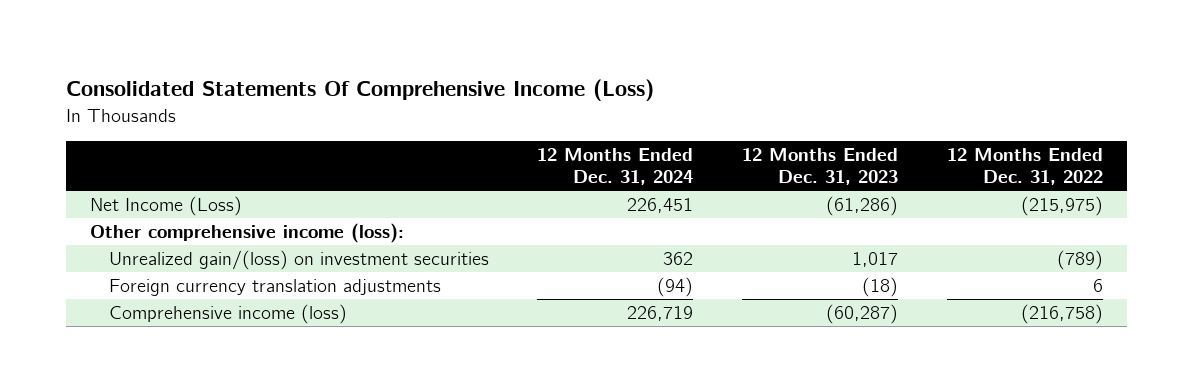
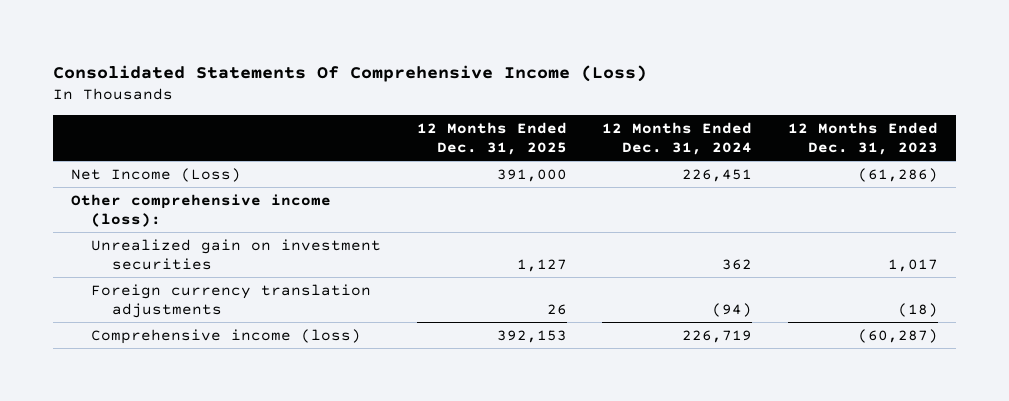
- | 12 Months Ended Dec. 31, 2024 | 12 Months Ended Dec. 31, 2023 | 12 Months Ended Dec. 31, 2022
+ | 12 Months Ended Dec. 31, 2025 | 12 Months Ended Dec. 31, 2024 | 12 Months Ended Dec. 31, 2023
- Unrealized gain/(loss) on investment securities | 362 | 1,017 | (789)
+ Unrealized gain on investment securities | 1,127 | 362 | 1,017

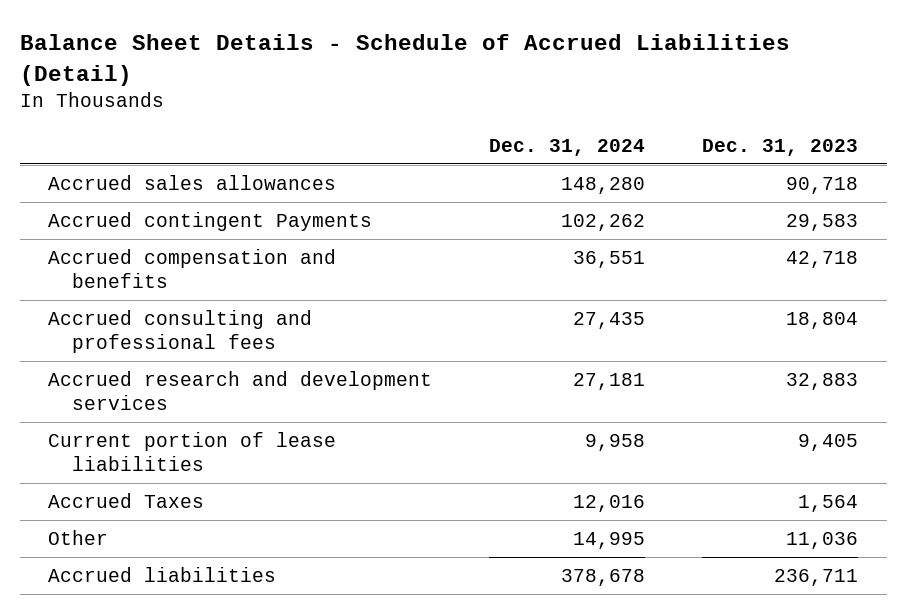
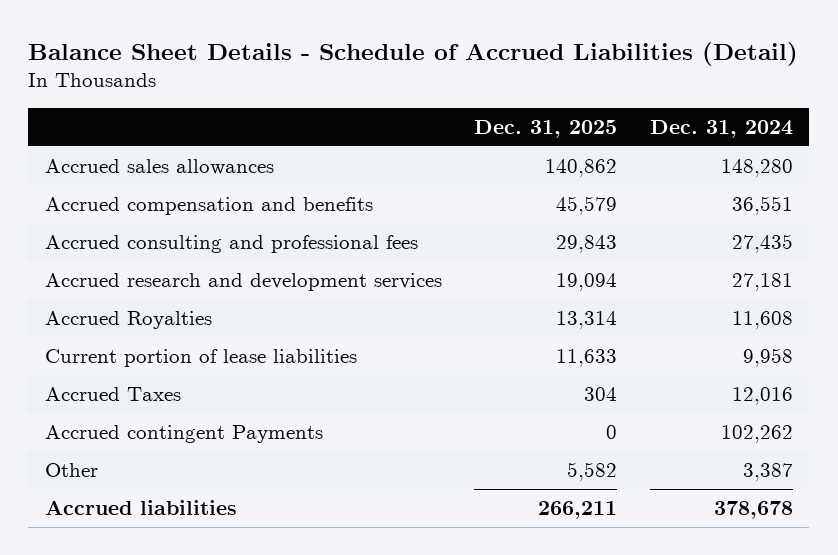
- | Dec. 31, 2024 | Dec. 31, 2023
+ | Dec. 31, 2025 | Dec. 31, 2024
+ Accrued Royalties | 13,314 | 11,608
- Other | 14,995 | 11,036
moved down: Accrued contingent Payments | 0 | 102,262
+ Other | 5,582 | 3,387

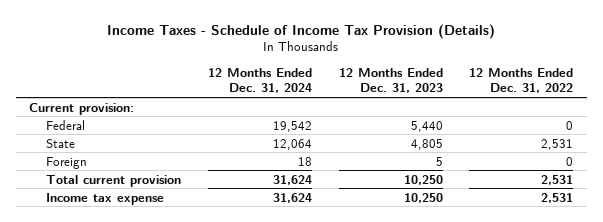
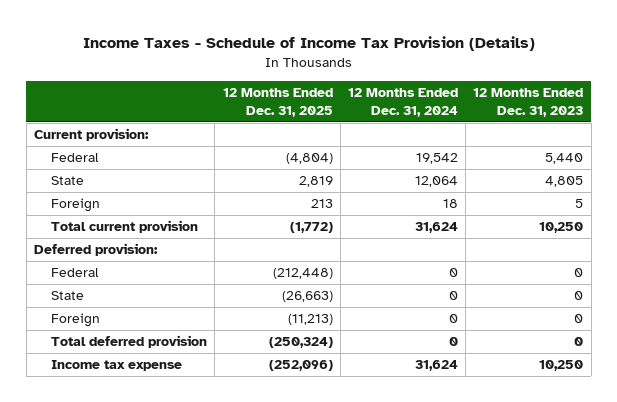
- | 12 Months Ended Dec. 31, 2024 | 12 Months Ended Dec. 31, 2023 | 12 Months Ended Dec. 31, 2022
+ | 12 Months Ended Dec. 31, 2025 | 12 Months Ended Dec. 31, 2024 | 12 Months Ended Dec. 31, 2023
+ Deferred provision:
+ Federal | (212,448) | 0 | 0
+ State | (26,663) | 0 | 0
+ Foreign | (11,213) | 0 | 0
+ Total deferred provision | (250,324) | 0 | 0

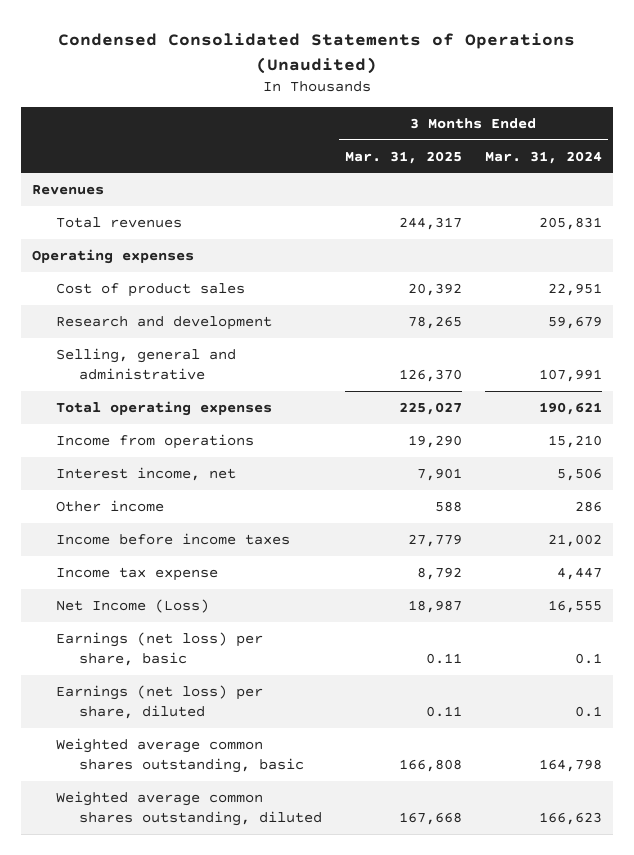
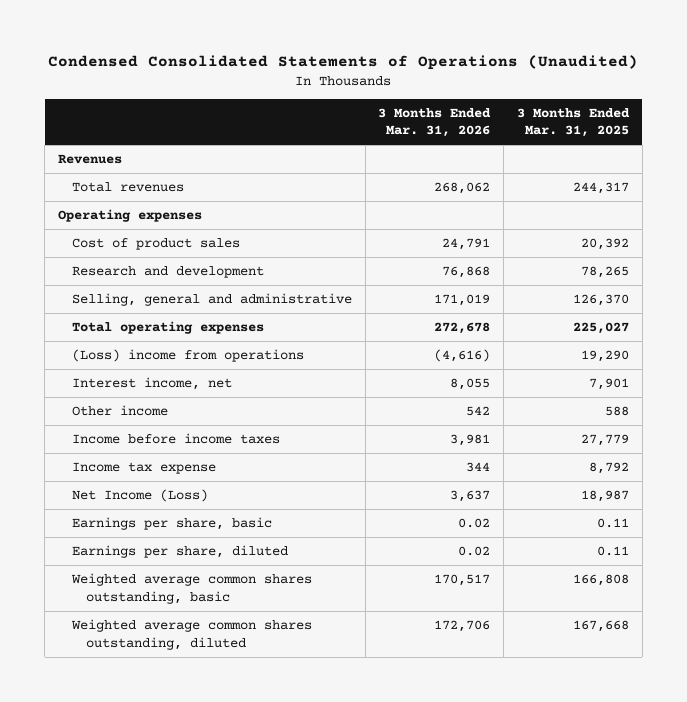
- | 3 Months Ended Mar. 31, 2025 | 3 Months Ended Mar. 31, 2024
+ | 3 Months Ended Mar. 31, 2026 | 3 Months Ended Mar. 31, 2025
- Income from operations | 19,290 | 15,210
+ (Loss) income from operations | (4,616) | 19,290
- Earnings (net loss) per share, basic | 0.11 | 0.1
- Earnings (net loss) per share, diluted | 0.11 | 0.1
+ Earnings per share, basic | 0.02 | 0.11
+ Earnings per share, diluted | 0.02 | 0.11

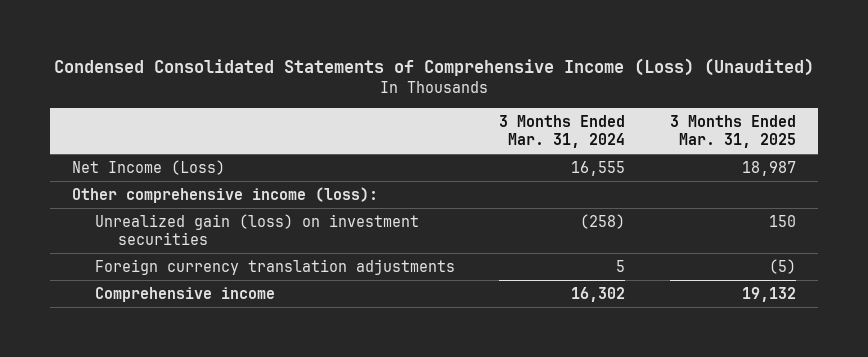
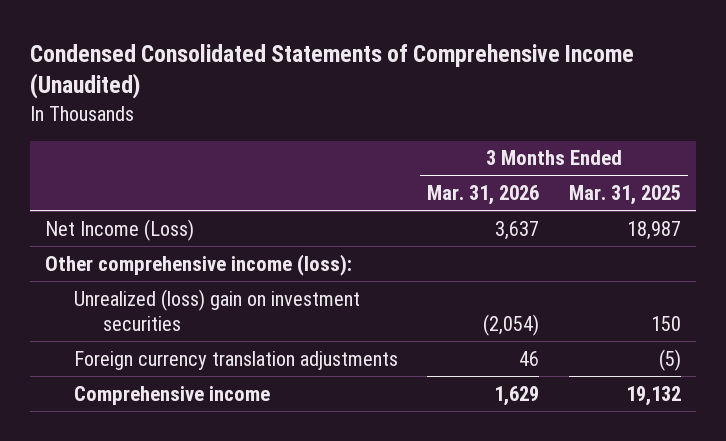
- Condensed Consolidated Statements of Comprehensive Income (Loss) (Unaudited)
+ Condensed Consolidated Statements of Comprehensive Income (Unaudited)
- | 3 Months Ended Mar. 31, 2024 | 3 Months Ended Mar. 31, 2025
+ | 3 Months Ended Mar. 31, 2026 | 3 Months Ended Mar. 31, 2025
- Unrealized gain (loss) on investment securities | (258) | 150
+ Unrealized (loss) gain on investment securities | (2,054) | 150

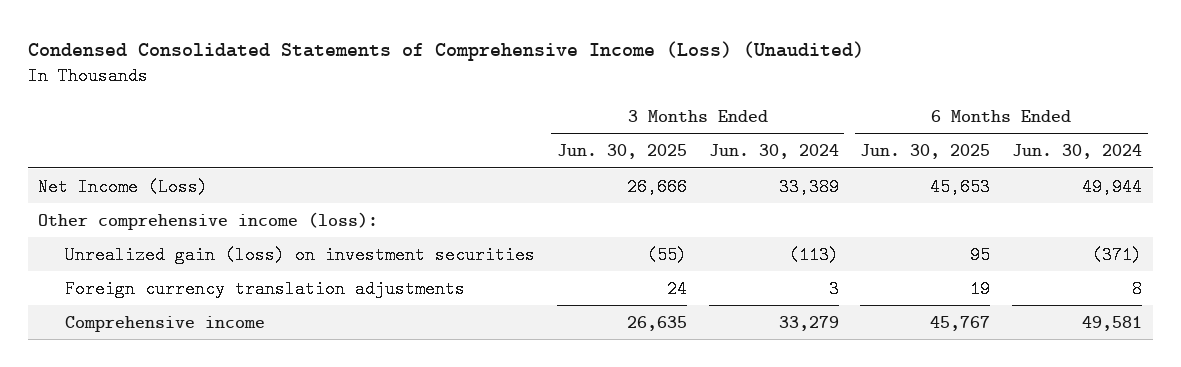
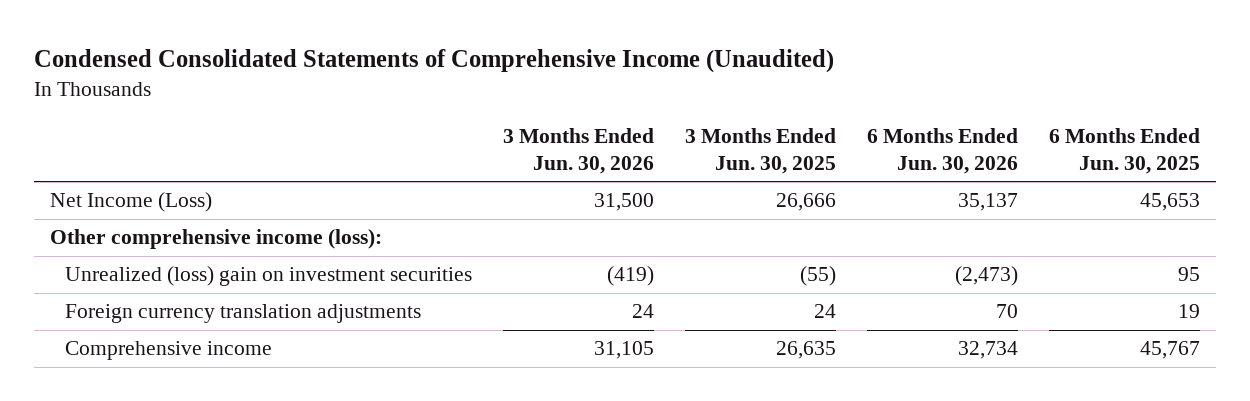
- Condensed Consolidated Statements of Comprehensive Income (Loss) (Unaudited)
+ Condensed Consolidated Statements of Comprehensive Income (Unaudited)
- | 3 Months Ended Jun. 30, 2025 | 3 Months Ended Jun. 30, 2024 | 6 Months Ended Jun. 30, 2025 | 6 Months Ended Jun. 30, 2024
+ | 3 Months Ended Jun. 30, 2026 | 3 Months Ended Jun. 30, 2025 | 6 Months Ended Jun. 30, 2026 | 6 Months Ended Jun. 30, 2025
- Unrealized gain (loss) on investment securities | (55) | (113) | 95 | (371)
+ Unrealized (loss) gain on investment securities | (419) | (55) | (2,473) | 95

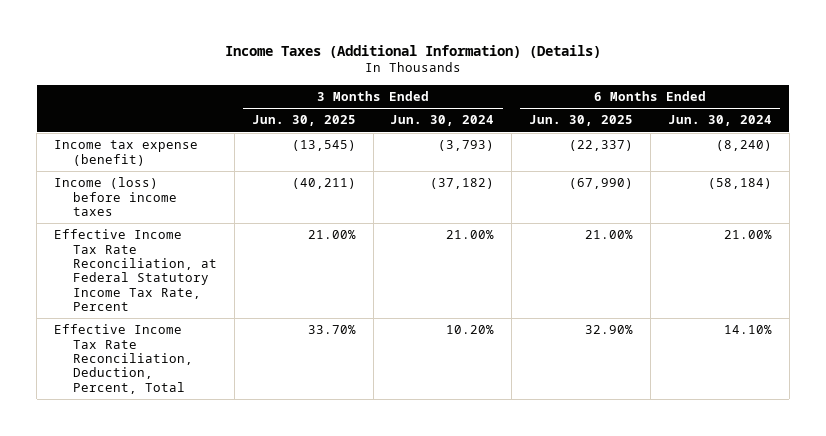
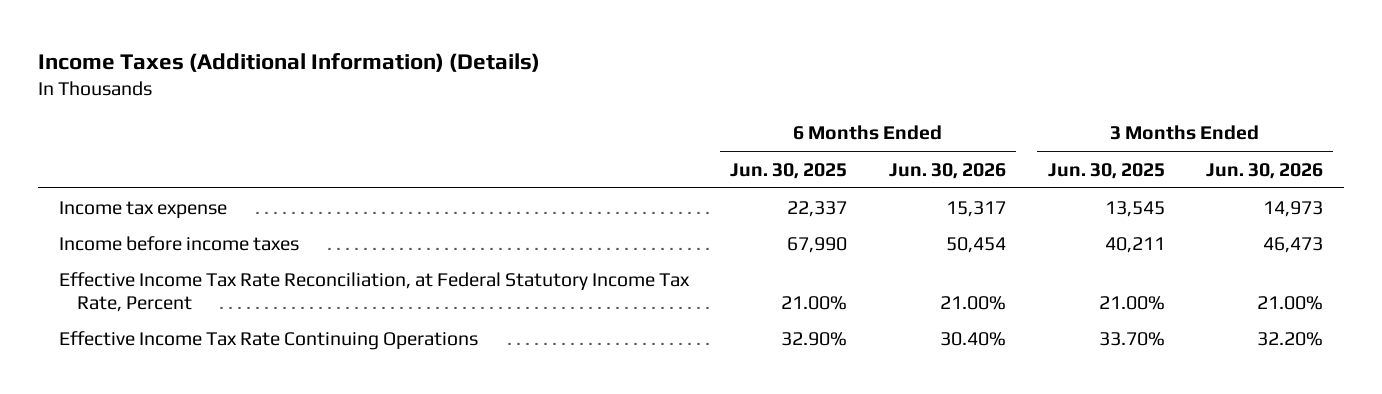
- | 3 Months Ended Jun. 30, 2025 | 3 Months Ended Jun. 30, 2024 | 6 Months Ended Jun. 30, 2025 | 6 Months Ended Jun. 30, 2024
+ | 6 Months Ended Jun. 30, 2025 | 6 Months Ended Jun. 30, 2026 | 3 Months Ended Jun. 30, 2025 | 3 Months Ended Jun. 30, 2026
- Income tax expense (benefit) | (13,545) | (3,793) | (22,337) | (8,240)
- Income (loss) before income taxes | (40,211) | (37,182) | (67,990) | (58,184)
+ Income tax expense | 22,337 | 15,317 | 13,545 | 14,973
+ Income before income taxes | 67,990 | 50,454 | 40,211 | 46,473
- Effective Income Tax Rate Reconciliation, Deduction, Percent, Total | 33.70% | 10.20% | 32.90% | 14.10%
+ Effective Income Tax Rate Continuing Operations | 32.90% | 30.40% | 33.70% | 32.20%

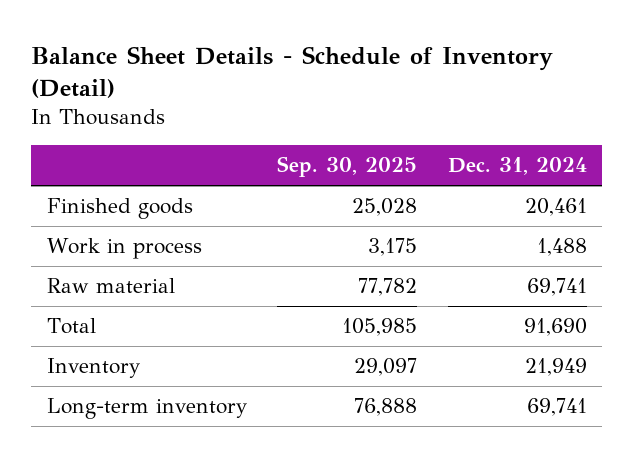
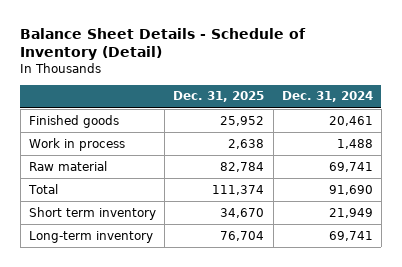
- | Sep. 30, 2025 | Dec. 31, 2024
+ | Dec. 31, 2025 | Dec. 31, 2024
- Inventory | 29,097 | 21,949
+ Short term inventory | 34,670 | 21,949

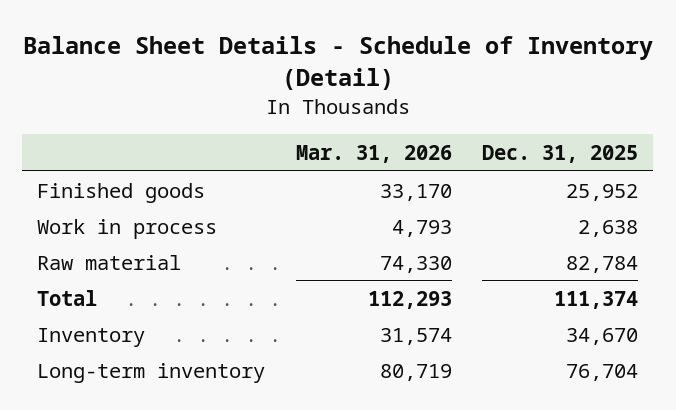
- | Dec. 31, 2025 | Dec. 31, 2024
+ | Mar. 31, 2026 | Dec. 31, 2025
- Short term inventory | 34,670 | 21,949
+ Inventory | 31,574 | 34,670

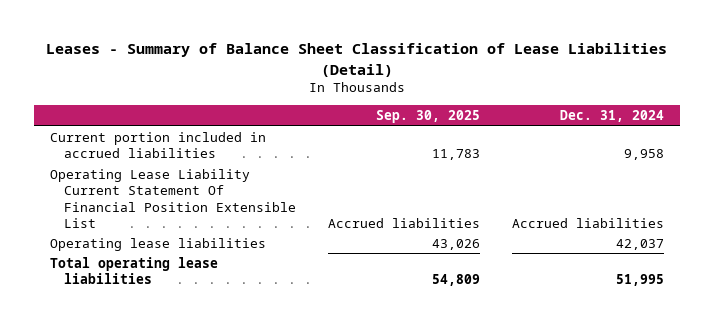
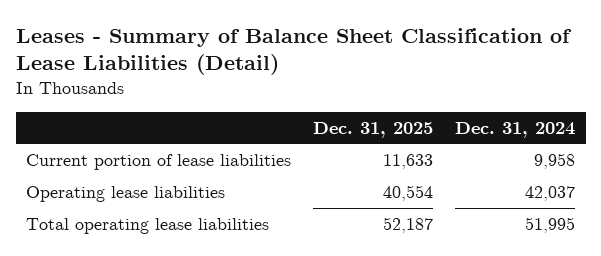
- | Sep. 30, 2025 | Dec. 31, 2024
+ | Dec. 31, 2025 | Dec. 31, 2024
- Current portion included in accrued liabilities | 11,783 | 9,958
- Operating Lease Liability Current Statement Of Financial Position Extensible List | Accrued liabilities | Accrued liabilities
+ Current portion of lease liabilities | 11,633 | 9,958

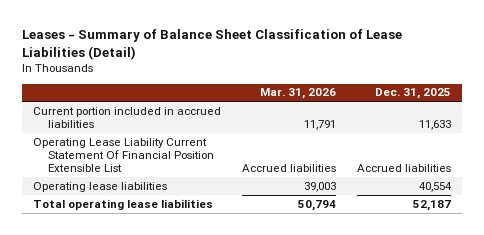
- | Dec. 31, 2025 | Dec. 31, 2024
+ | Mar. 31, 2026 | Dec. 31, 2025
- Current portion of lease liabilities | 11,633 | 9,958
+ Current portion included in accrued liabilities | 11,791 | 11,633
+ Operating Lease Liability Current Statement Of Financial Position Extensible List | Accrued liabilities | Accrued liabilities

